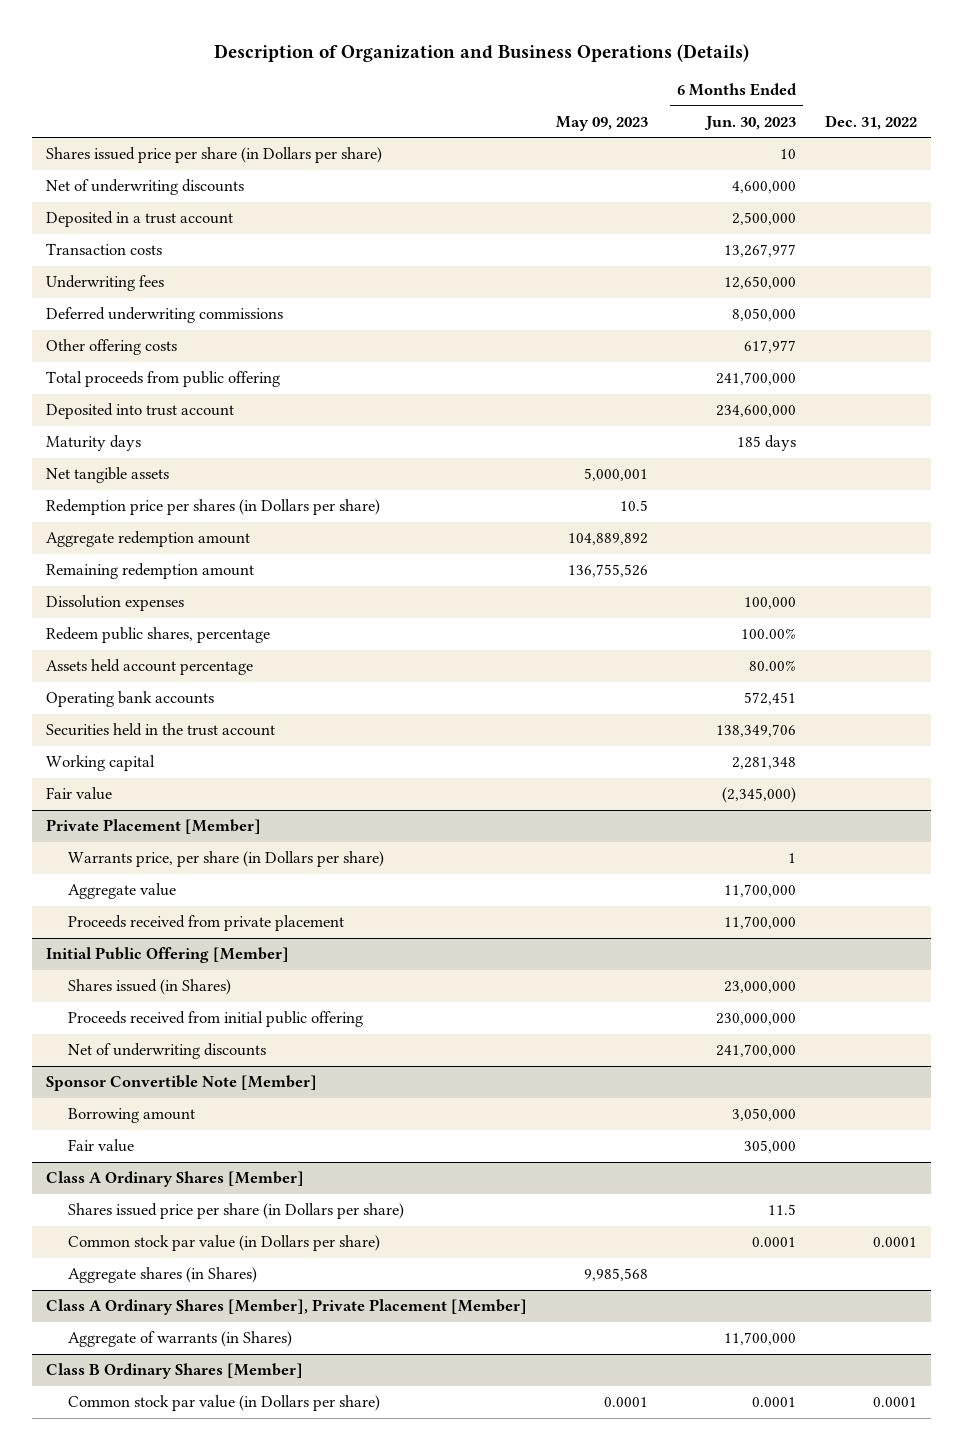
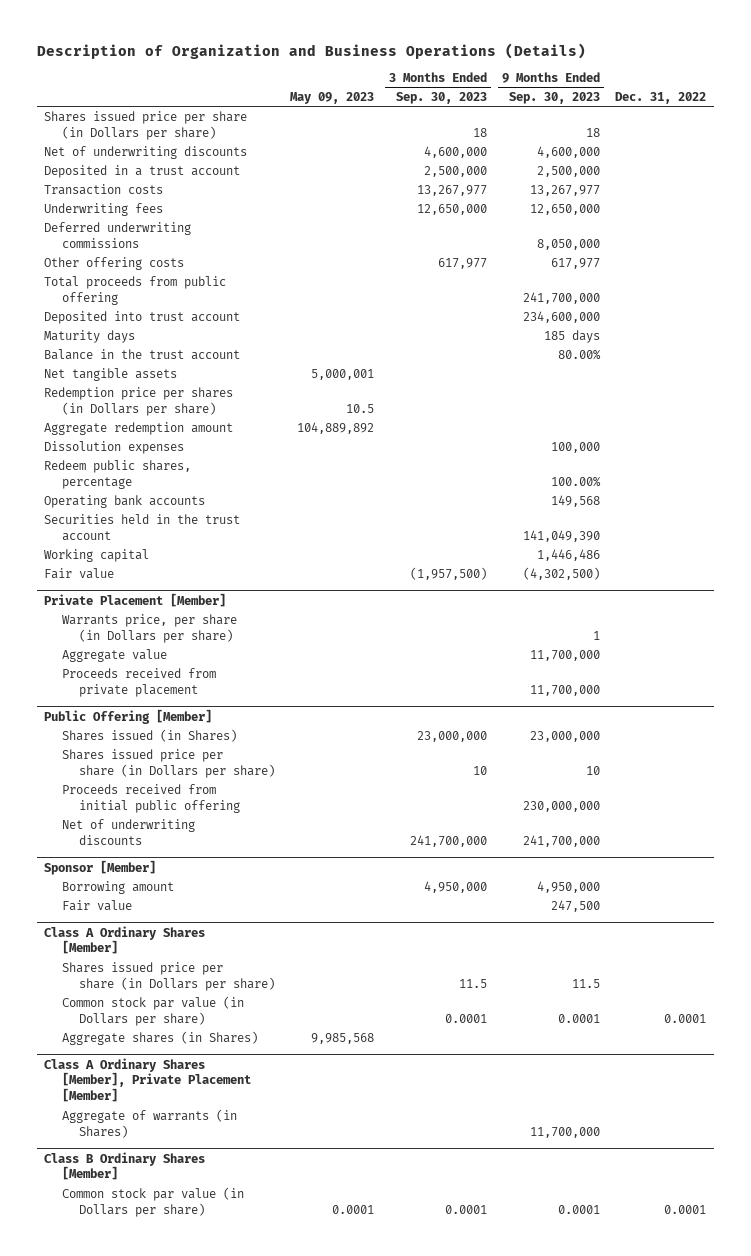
- | May 09, 2023 | 6 Months Ended Jun. 30, 2023 | Dec. 31, 2022
+ | May 09, 2023 | 3 Months Ended Sep. 30, 2023 | 9 Months Ended Sep. 30, 2023 | Dec. 31, 2022
+ Balance in the trust account | | | 80.00% |
- Remaining redemption amount | 136,755,526 | |
- Assets held account percentage | | 80.00% |
- Initial Public Offering [Member]
+ Public Offering [Member]
+ Shares issued price per share (in Dollars per share) | | 10 | 10 |
- Sponsor Convertible Note [Member]
+ Sponsor [Member]

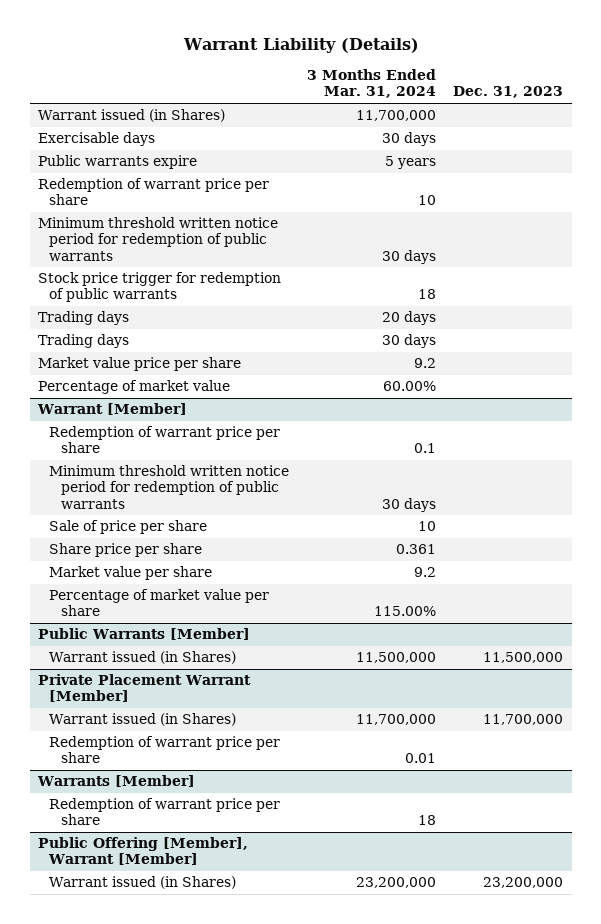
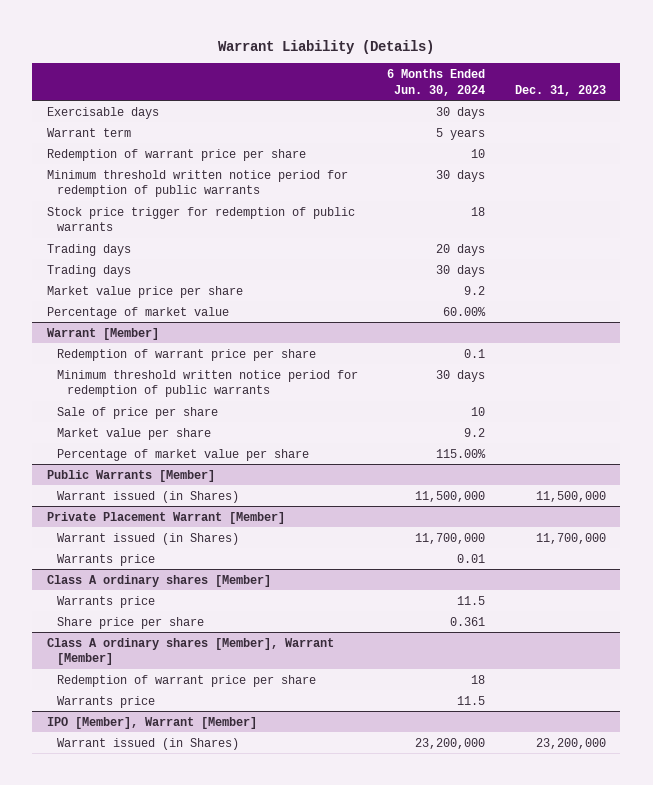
- | 3 Months Ended Mar. 31, 2024 | Dec. 31, 2023
+ | 6 Months Ended Jun. 30, 2024 | Dec. 31, 2023
- Warrant issued (in Shares) | 11,700,000 |
- Public warrants expire | 5 years |
+ Warrant term | 5 years |
@ Warrant [Member]
- Share price per share | 0.361 |
@ Private Placement Warrant [Member]
- Redemption of warrant price per share | 0.01 |
- Warrants [Member]
- Redemption of warrant price per share | 18 |
- Public Offering [Member], Warrant [Member]
@ Private Placement Warrant [Member]
+ Warrants price | 0.01 |
+ Class A ordinary shares [Member]
+ Warrants price | 11.5 |
+ Share price per share | 0.361 |
+ Class A ordinary shares [Member], Warrant [Member]
+ Redemption of warrant price per share | 18 |
+ Warrants price | 11.5 |
+ IPO [Member], Warrant [Member]

